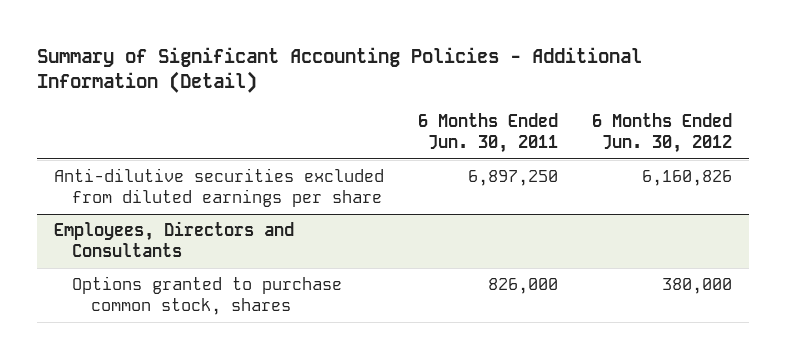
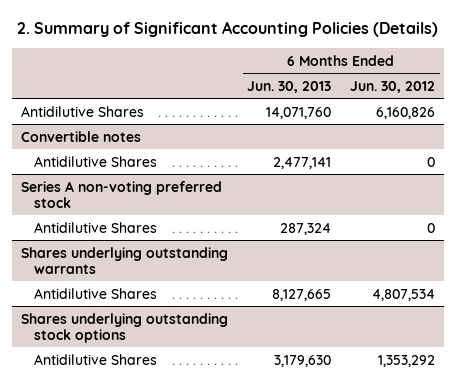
- Summary of Significant Accounting Policies - Additional Information (Detail)
+ 2. Summary of Significant Accounting Policies (Details)
- | 6 Months Ended Jun. 30, 2011 | 6 Months Ended Jun. 30, 2012
+ | 6 Months Ended Jun. 30, 2013 | 6 Months Ended Jun. 30, 2012
- Anti-dilutive securities excluded from diluted earnings per share | 6,897,250 | 6,160,826
- Employees, Directors and Consultants
- Options granted to purchase common stock, shares | 826,000 | 380,000
+ Antidilutive Shares | 14,071,760 | 6,160,826
+ Convertible notes
+ Antidilutive Shares | 2,477,141 | 0
+ Series A non-voting preferred stock
+ Antidilutive Shares | 287,324 | 0
+ Shares underlying outstanding warrants
+ Antidilutive Shares | 8,127,665 | 4,807,534
+ Shares underlying outstanding stock options
+ Antidilutive Shares | 3,179,630 | 1,353,292

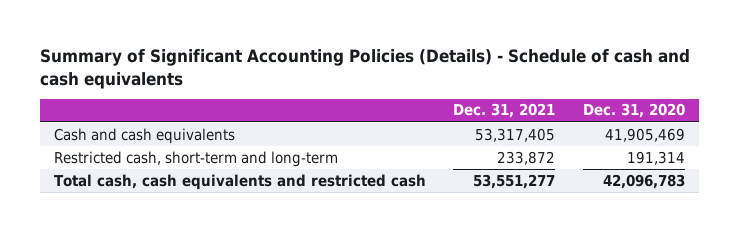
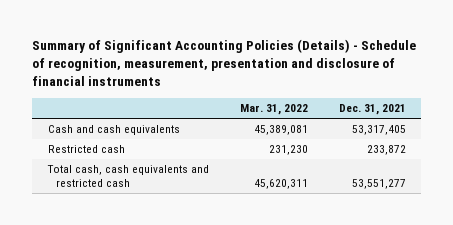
- Summary of Significant Accounting Policies (Details) - Schedule of cash and cash equivalents
+ Summary of Significant Accounting Policies (Details) - Schedule of recognition, measurement, presentation and disclosure of financial instruments
- | Dec. 31, 2021 | Dec. 31, 2020
+ | Mar. 31, 2022 | Dec. 31, 2021
- Restricted cash, short-term and long-term | 233,872 | 191,314
+ Restricted cash | 231,230 | 233,872

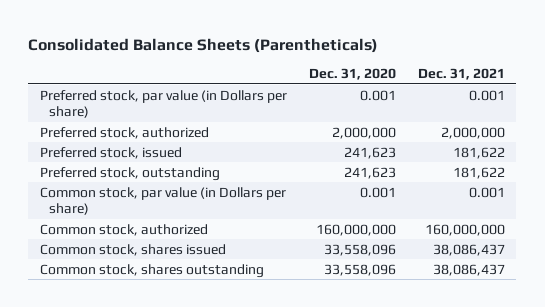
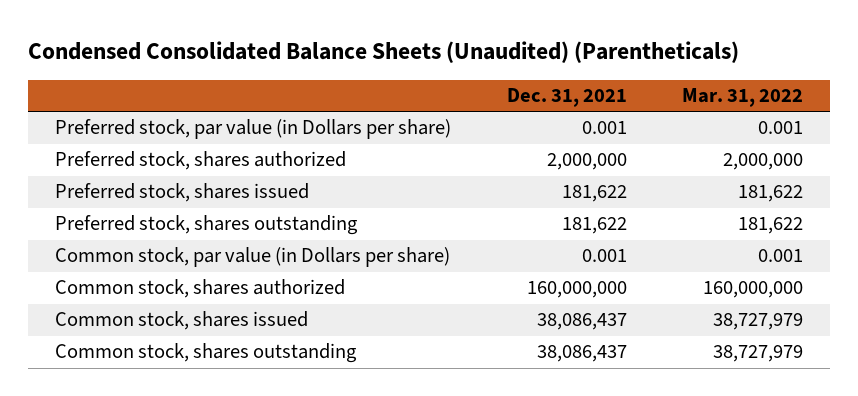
- Consolidated Balance Sheets (Parentheticals)
+ Condensed Consolidated Balance Sheets (Unaudited) (Parentheticals)
- | Dec. 31, 2020 | Dec. 31, 2021
+ | Dec. 31, 2021 | Mar. 31, 2022
- Preferred stock, authorized | 2,000,000 | 2,000,000
- Preferred stock, issued | 241,623 | 181,622
- Preferred stock, outstanding | 241,623 | 181,622
+ Preferred stock, shares authorized | 2,000,000 | 2,000,000
+ Preferred stock, shares issued | 181,622 | 181,622
+ Preferred stock, shares outstanding | 181,622 | 181,622
- Common stock, authorized | 160,000,000 | 160,000,000
+ Common stock, shares authorized | 160,000,000 | 160,000,000

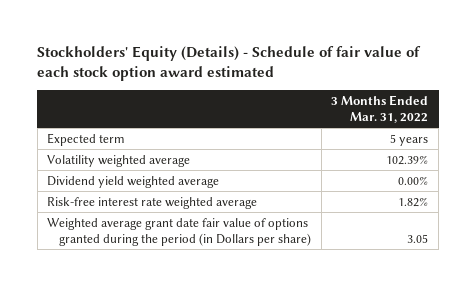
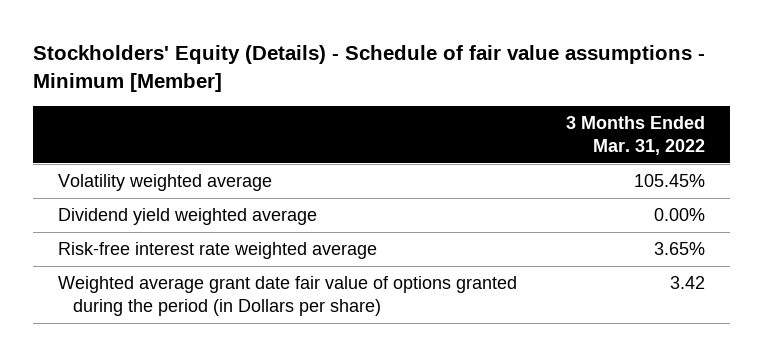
- Stockholders' Equity (Details) - Schedule of fair value of each stock option award estimated
+ Stockholders' Equity (Details) - Schedule of fair value assumptions - Minimum [Member]
- Expected term | 5 years
- Volatility weighted average | 102.39%
+ Volatility weighted average | 105.45%
- Risk-free interest rate weighted average | 1.82%
- Weighted average grant date fair value of options granted during the period (in Dollars per share) | 3.05
+ Risk-free interest rate weighted average | 3.65%
+ Weighted average grant date fair value of options granted during the period (in Dollars per share) | 3.42

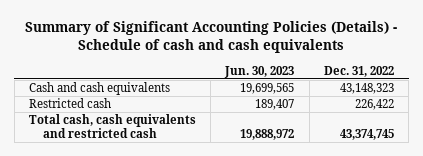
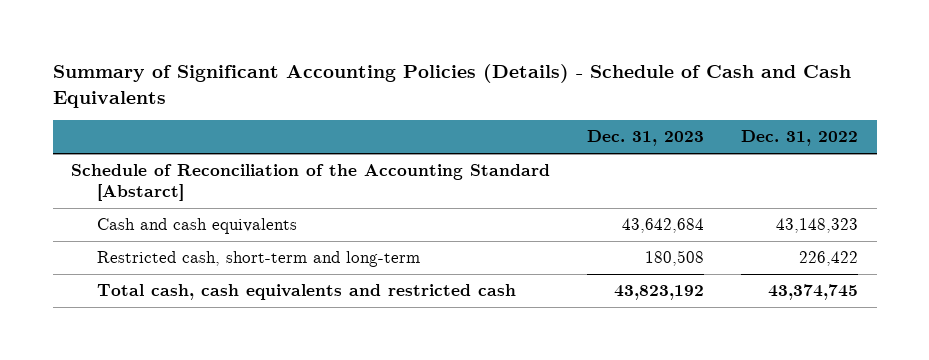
- Summary of Significant Accounting Policies (Details) - Schedule of cash and cash equivalents
+ Summary of Significant Accounting Policies (Details) - Schedule of Cash and Cash Equivalents
- | Jun. 30, 2023 | Dec. 31, 2022
+ | Dec. 31, 2023 | Dec. 31, 2022
+ Schedule of Reconciliation of the Accounting Standard [Abstarct]
- Restricted cash | 189,407 | 226,422
+ Restricted cash, short-term and long-term | 180,508 | 226,422

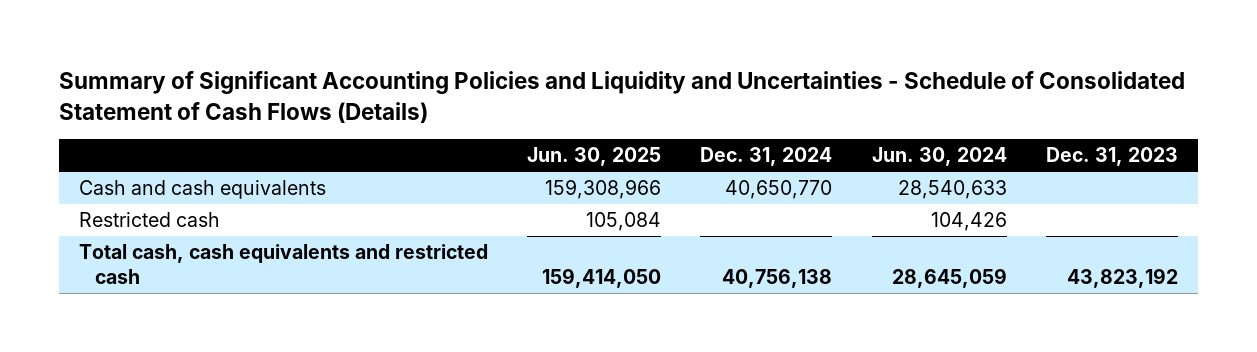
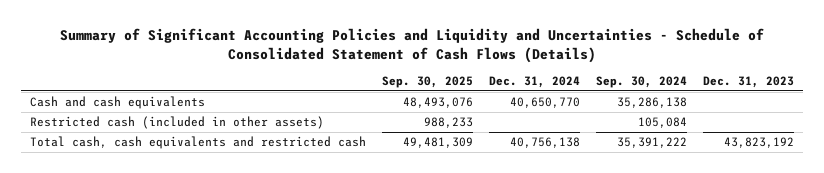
- | Jun. 30, 2025 | Dec. 31, 2024 | Jun. 30, 2024 | Dec. 31, 2023
+ | Sep. 30, 2025 | Dec. 31, 2024 | Sep. 30, 2024 | Dec. 31, 2023
- Restricted cash | 105,084 | | 104,426 |
+ Restricted cash (included in other assets) | 988,233 | | 105,084 |

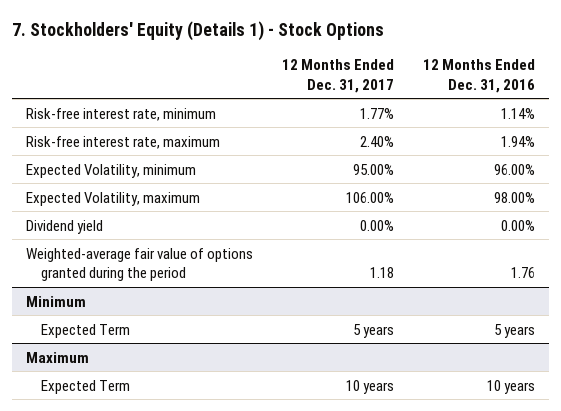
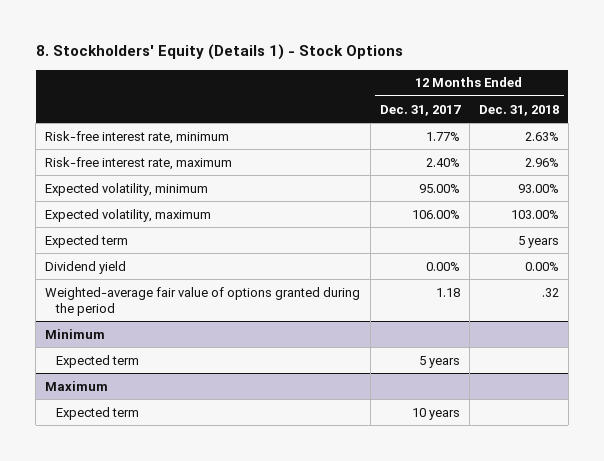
- 7. Stockholders' Equity (Details 1) - Stock Options
+ 8. Stockholders' Equity (Details 1) - Stock Options
- | 12 Months Ended Dec. 31, 2017 | 12 Months Ended Dec. 31, 2016
+ | 12 Months Ended Dec. 31, 2017 | 12 Months Ended Dec. 31, 2018
- Expected Volatility, minimum | 95.00% | 96.00%
- Expected Volatility, maximum | 106.00% | 98.00%
+ Expected volatility, minimum | 95.00% | 93.00%
+ Expected volatility, maximum | 106.00% | 103.00%
+ Expected term | | 5 years
@ Minimum
- Expected Term | 5 years | 5 years
+ Expected term | 5 years |
@ Maximum
- Expected Term | 10 years | 10 years
+ Expected term | 10 years |

